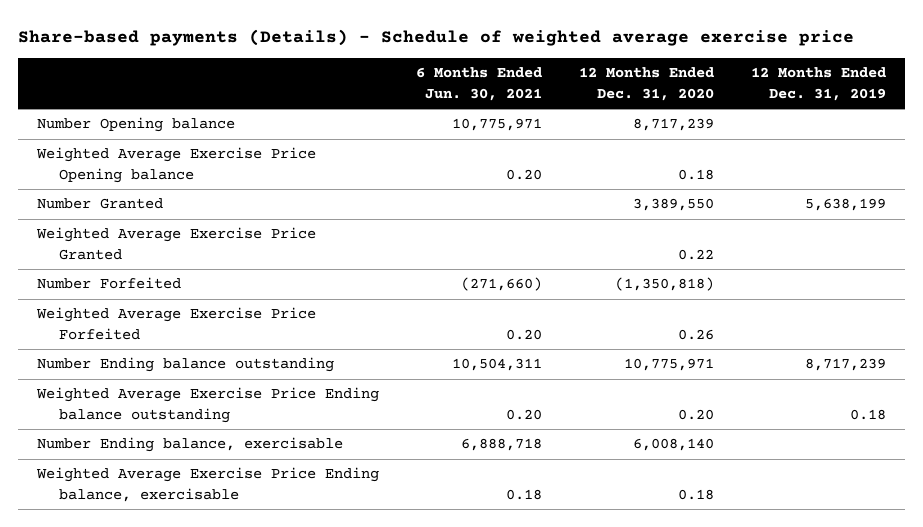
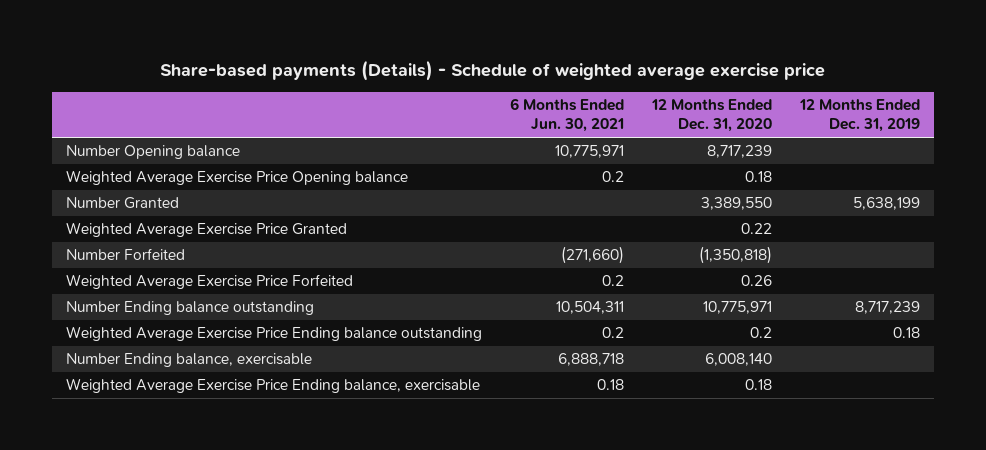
- Weighted Average Exercise Price Opening balance | 0.20 | 0.18 |
+ Weighted Average Exercise Price Opening balance | 0.2 | 0.18 |
- Weighted Average Exercise Price Forfeited | 0.20 | 0.26 |
+ Weighted Average Exercise Price Forfeited | 0.2 | 0.26 |
- Weighted Average Exercise Price Ending balance outstanding | 0.20 | 0.20 | 0.18
+ Weighted Average Exercise Price Ending balance outstanding | 0.2 | 0.2 | 0.18

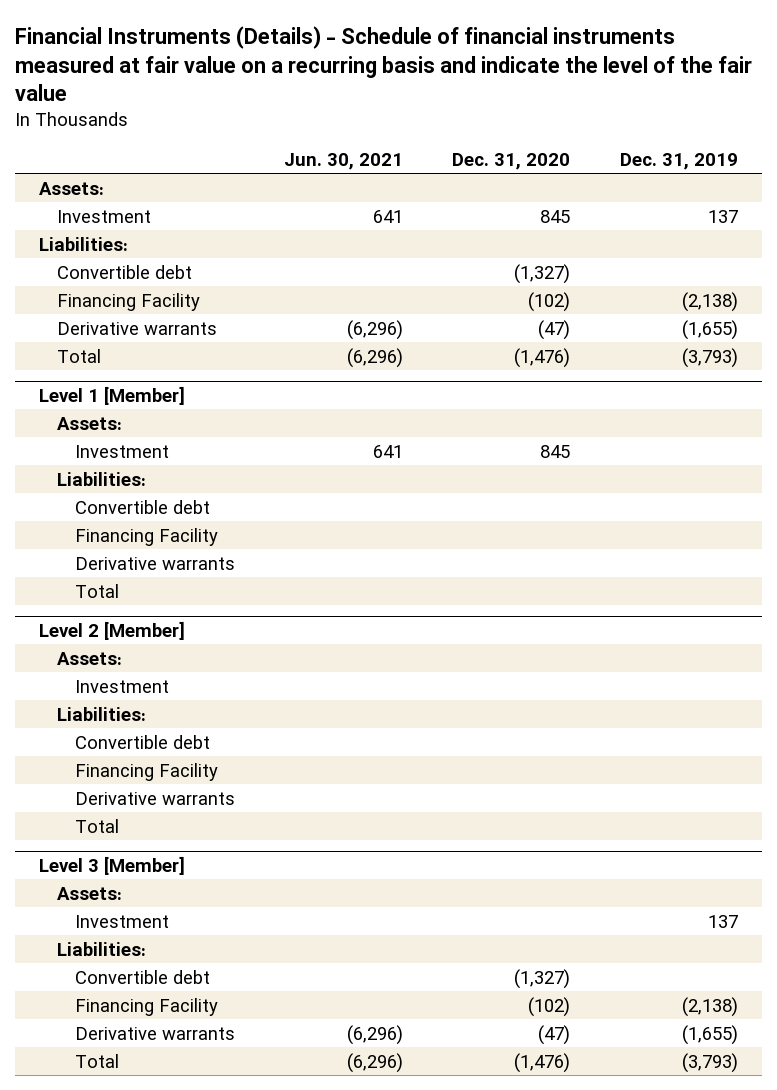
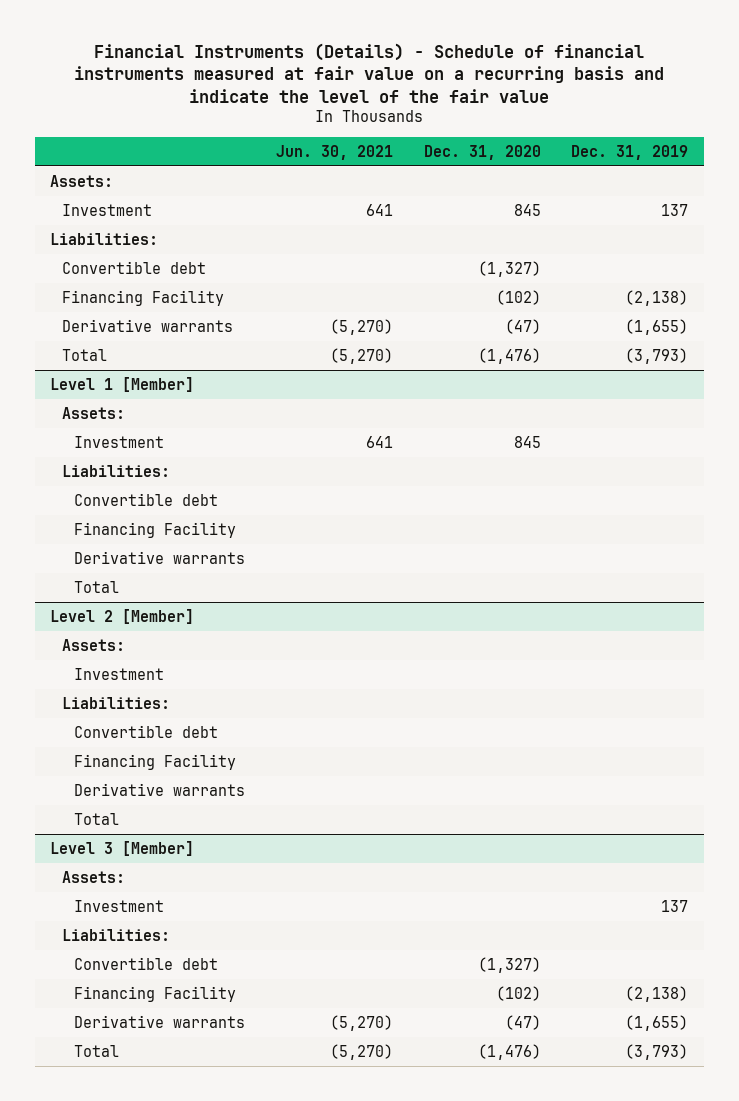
- Derivative warrants | (6,296) | (47) | (1,655)
- Total | (6,296) | (1,476) | (3,793)
+ Derivative warrants | (5,270) | (47) | (1,655)
+ Total | (5,270) | (1,476) | (3,793)
@ Level 3 [Member]
- Derivative warrants | (6,296) | (47) | (1,655)
- Total | (6,296) | (1,476) | (3,793)
+ Derivative warrants | (5,270) | (47) | (1,655)
+ Total | (5,270) | (1,476) | (3,793)

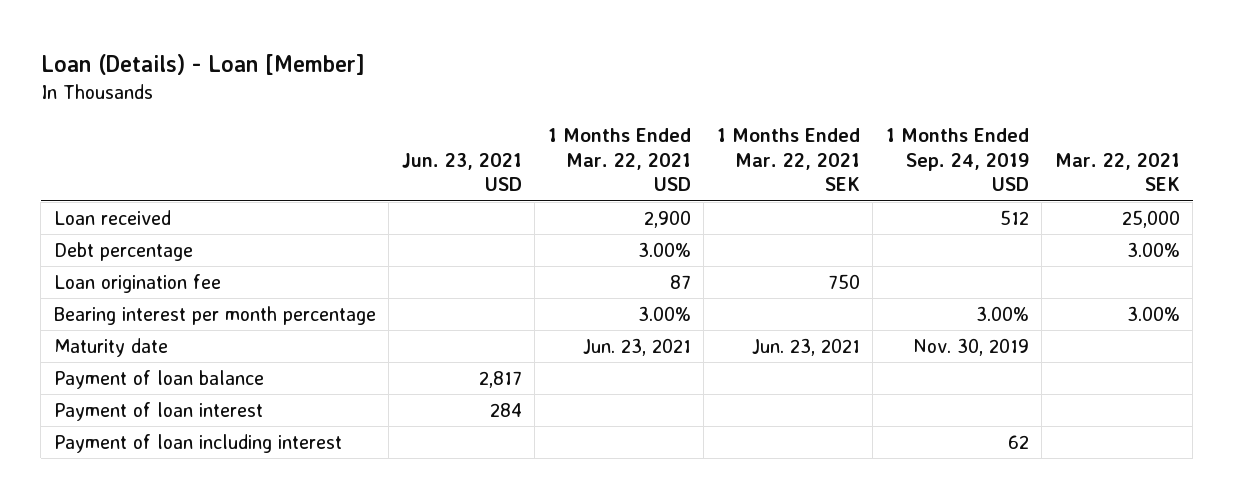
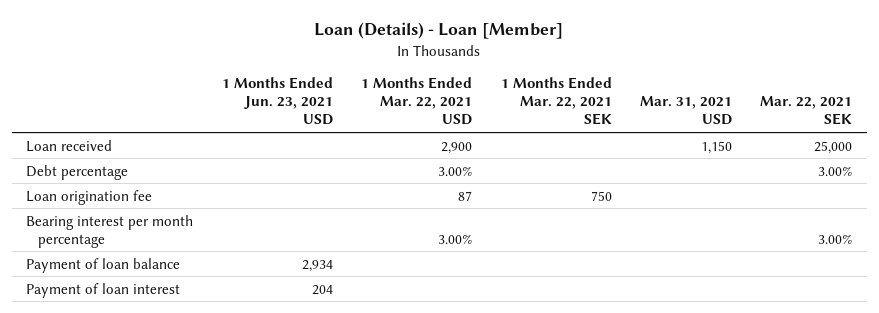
- | Jun. 23, 2021 USD | 1 Months Ended Mar. 22, 2021 USD | 1 Months Ended Mar. 22, 2021 SEK | 1 Months Ended Sep. 24, 2019 USD | Mar. 22, 2021 SEK
+ | 1 Months Ended Jun. 23, 2021 USD | 1 Months Ended Mar. 22, 2021 USD | 1 Months Ended Mar. 22, 2021 SEK | Mar. 31, 2021 USD | Mar. 22, 2021 SEK
- Maturity date | | Jun. 23, 2021 | Jun. 23, 2021 | Nov. 30, 2019 |
- Payment of loan including interest | | | | 62 |

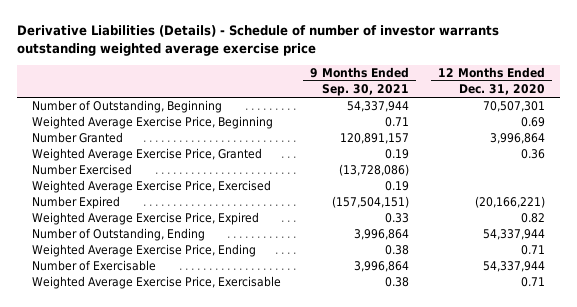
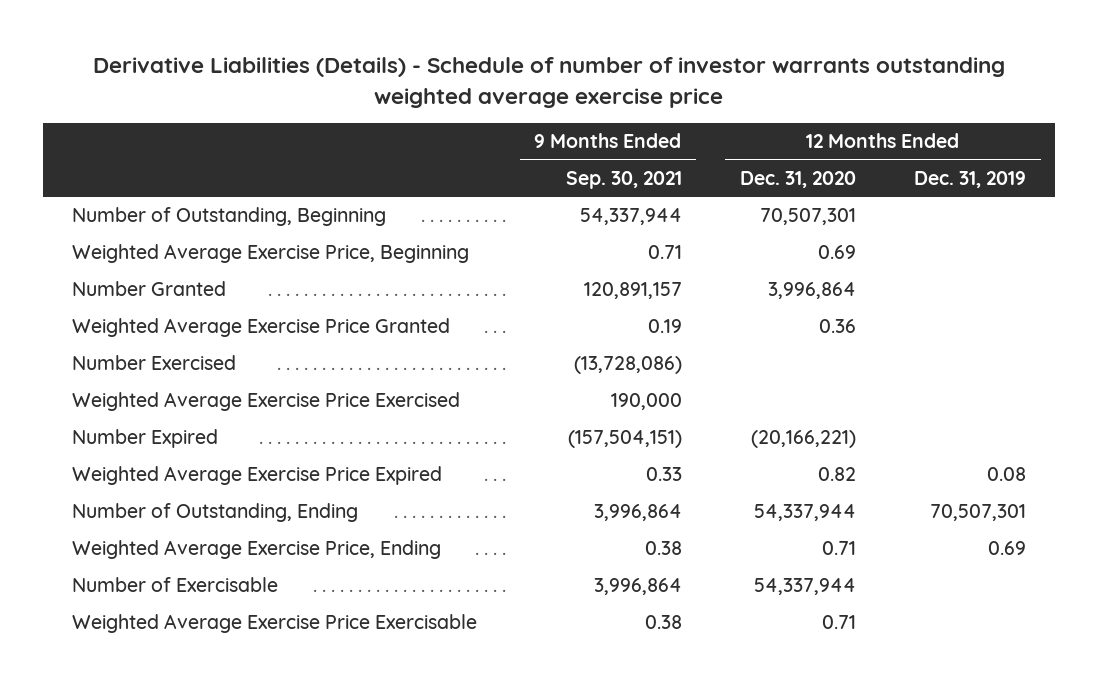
- | 9 Months Ended Sep. 30, 2021 | 12 Months Ended Dec. 31, 2020
+ | 9 Months Ended Sep. 30, 2021 | 12 Months Ended Dec. 31, 2020 | 12 Months Ended Dec. 31, 2019
- Weighted Average Exercise Price, Granted | 0.19 | 0.36
+ Weighted Average Exercise Price Granted | 0.19 | 0.36 |
- Weighted Average Exercise Price, Exercised | 0.19 |
+ Weighted Average Exercise Price Exercised | 190,000 | |
- Weighted Average Exercise Price, Expired | 0.33 | 0.82
+ Weighted Average Exercise Price Expired | 0.33 | 0.82 | 0.08
- Weighted Average Exercise Price, Exercisable | 0.38 | 0.71
+ Weighted Average Exercise Price Exercisable | 0.38 | 0.71 |

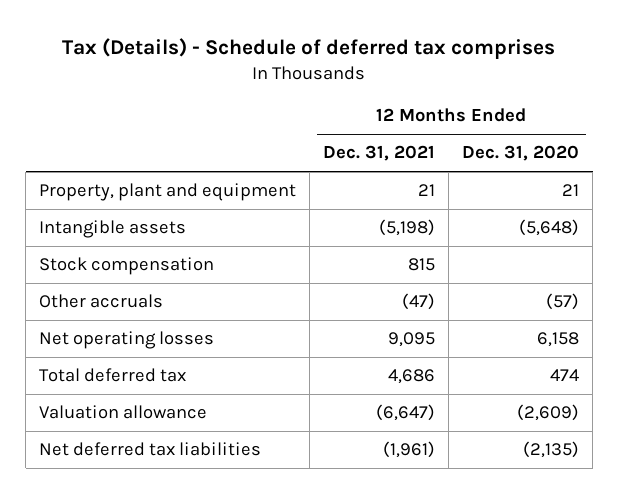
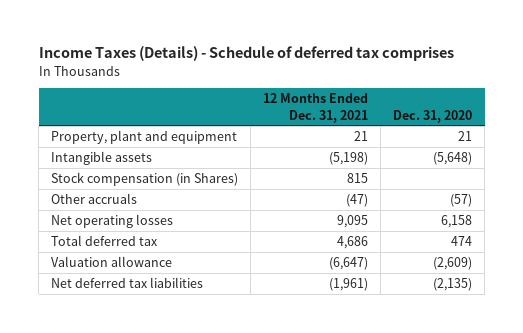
- Tax (Details) - Schedule of deferred tax comprises
+ Income Taxes (Details) - Schedule of deferred tax comprises
- | 12 Months Ended Dec. 31, 2021 | 12 Months Ended Dec. 31, 2020
+ | 12 Months Ended Dec. 31, 2021 | Dec. 31, 2020
- Stock compensation | 815 |
+ Stock compensation (in Shares) | 815 |

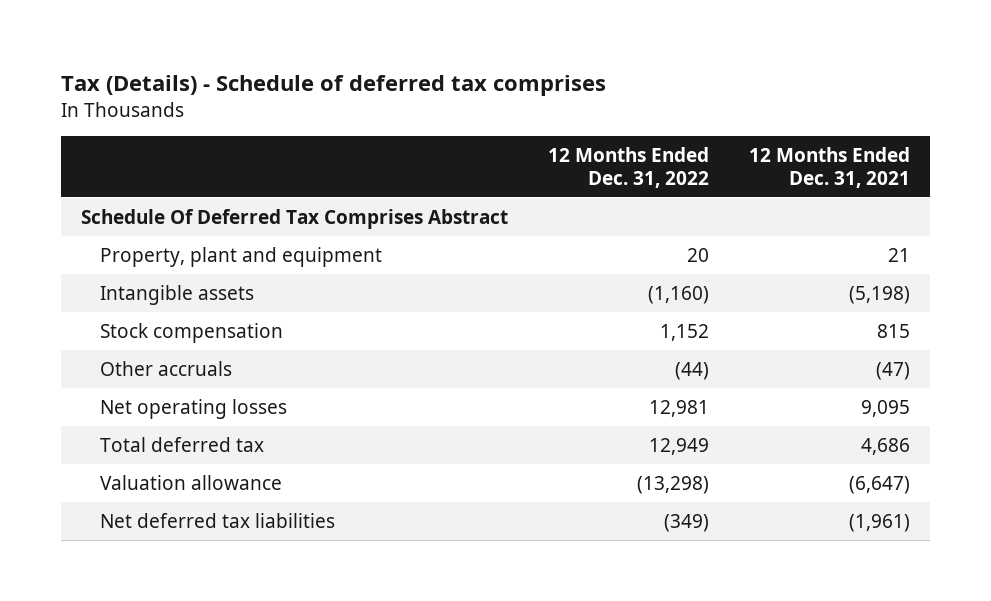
- Income Taxes (Details) - Schedule of deferred tax comprises
+ Tax (Details) - Schedule of deferred tax comprises
- | 12 Months Ended Dec. 31, 2021 | Dec. 31, 2020
+ | 12 Months Ended Dec. 31, 2022 | 12 Months Ended Dec. 31, 2021
+ Schedule Of Deferred Tax Comprises Abstract
- Stock compensation (in Shares) | 815 |
+ Stock compensation | 1,152 | 815

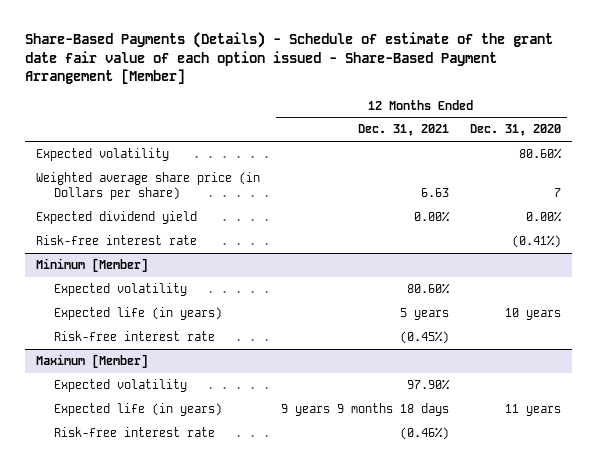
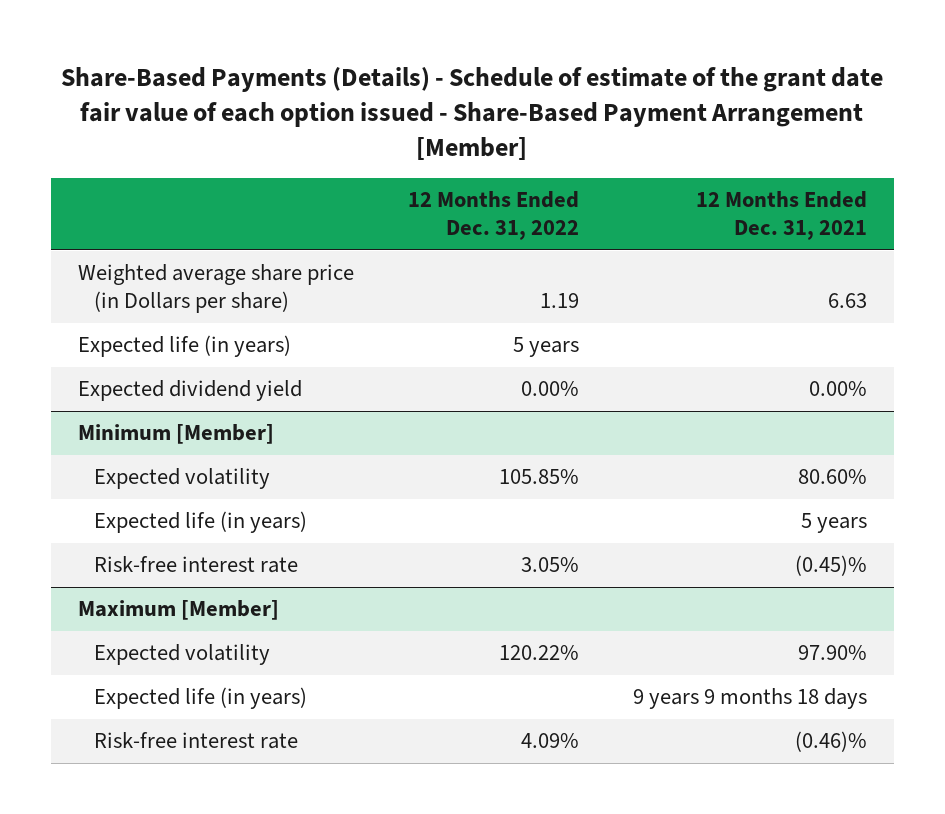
- | 12 Months Ended Dec. 31, 2021 | 12 Months Ended Dec. 31, 2020
+ | 12 Months Ended Dec. 31, 2022 | 12 Months Ended Dec. 31, 2021
- Expected volatility | | 80.60%
+ Expected life (in years) | 5 years |
- Risk-free interest rate | | (0.41%)
@ Minimum [Member]
- Risk-free interest rate | (0.45%) |
+ Risk-free interest rate | 3.05% | (0.45)%
@ Maximum [Member]
- Risk-free interest rate | (0.46%) |
+ Risk-free interest rate | 4.09% | (0.46)%

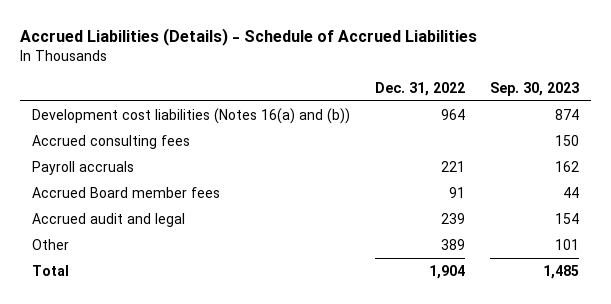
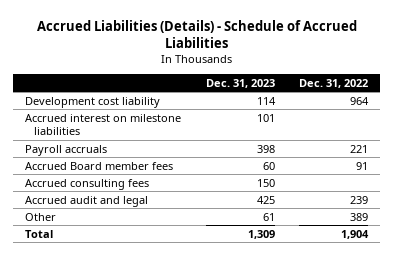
- | Dec. 31, 2022 | Sep. 30, 2023
+ | Dec. 31, 2023 | Dec. 31, 2022
- Development cost liabilities (Notes 16(a) and (b)) | 964 | 874
+ Development cost liability | 114 | 964
+ Accrued interest on milestone liabilities | 101 |
moved down: Accrued consulting fees | 150 |

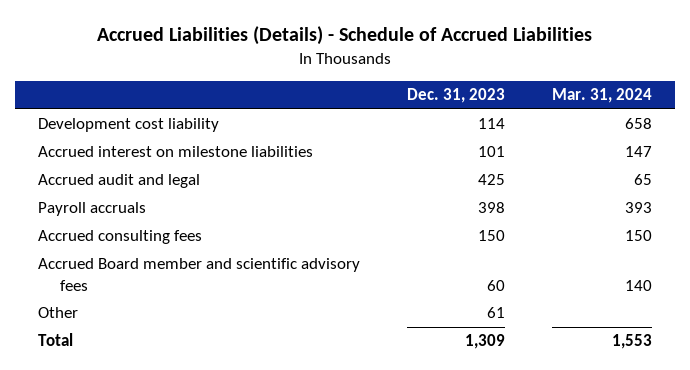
- | Dec. 31, 2023 | Dec. 31, 2022
+ | Dec. 31, 2023 | Mar. 31, 2024
moved up: Accrued audit and legal | 425 | 65
- Accrued Board member fees | 60 | 91
+ Accrued Board member and scientific advisory fees | 60 | 140

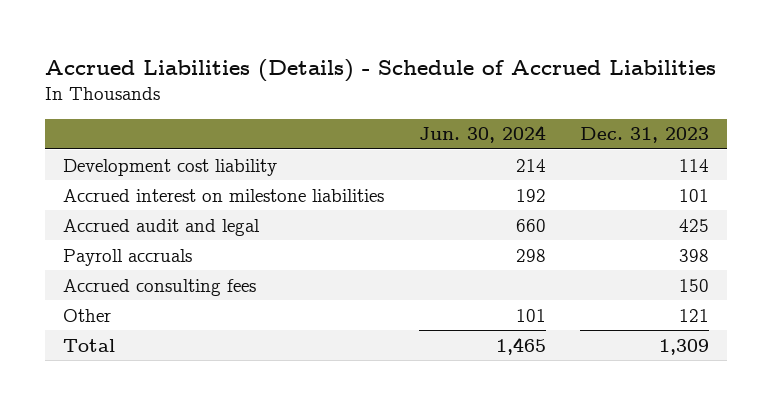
- | Dec. 31, 2023 | Mar. 31, 2024
+ | Jun. 30, 2024 | Dec. 31, 2023
- Accrued Board member and scientific advisory fees | 60 | 140
- Other | 61 |
+ Other | 101 | 121

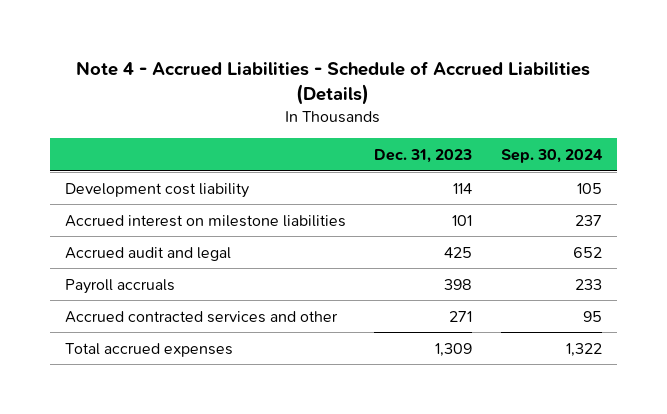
- Accrued Liabilities (Details) - Schedule of Accrued Liabilities
+ Note 4 - Accrued Liabilities - Schedule of Accrued Liabilities (Details)
- | Jun. 30, 2024 | Dec. 31, 2023
+ | Dec. 31, 2023 | Sep. 30, 2024
- Accrued consulting fees | | 150
- Other | 101 | 121
- Total | 1,465 | 1,309
+ Accrued contracted services and other | 271 | 95
+ Total accrued expenses | 1,309 | 1,322

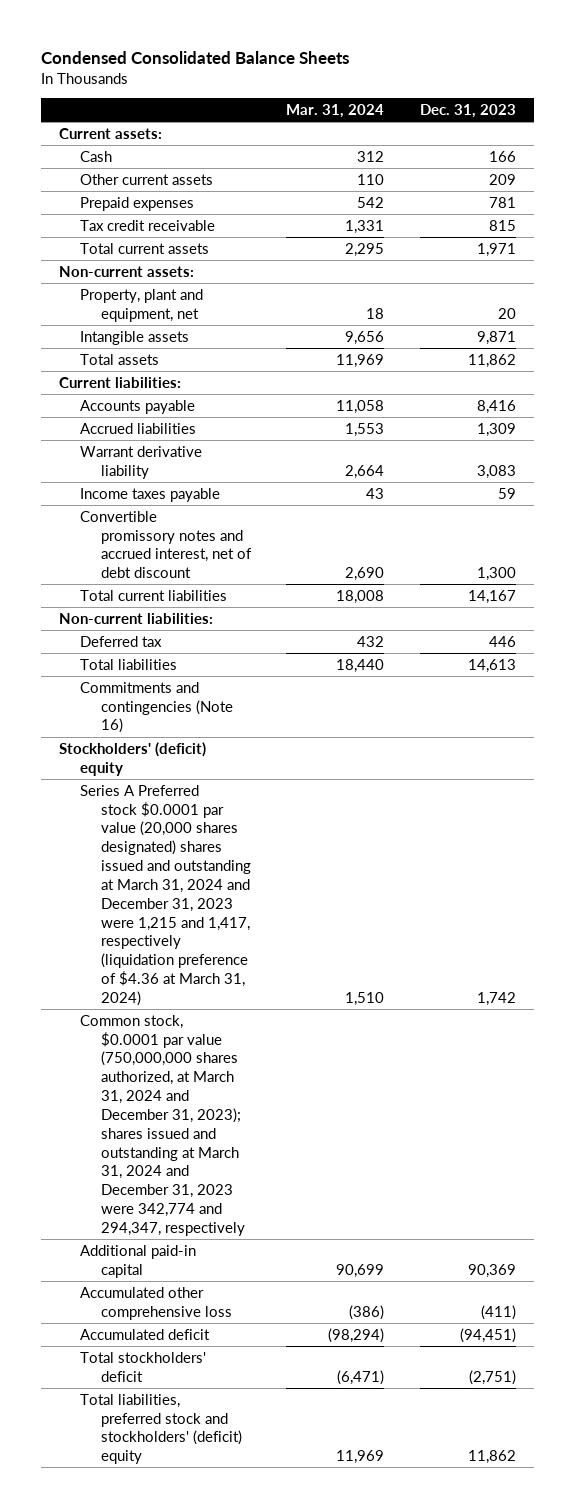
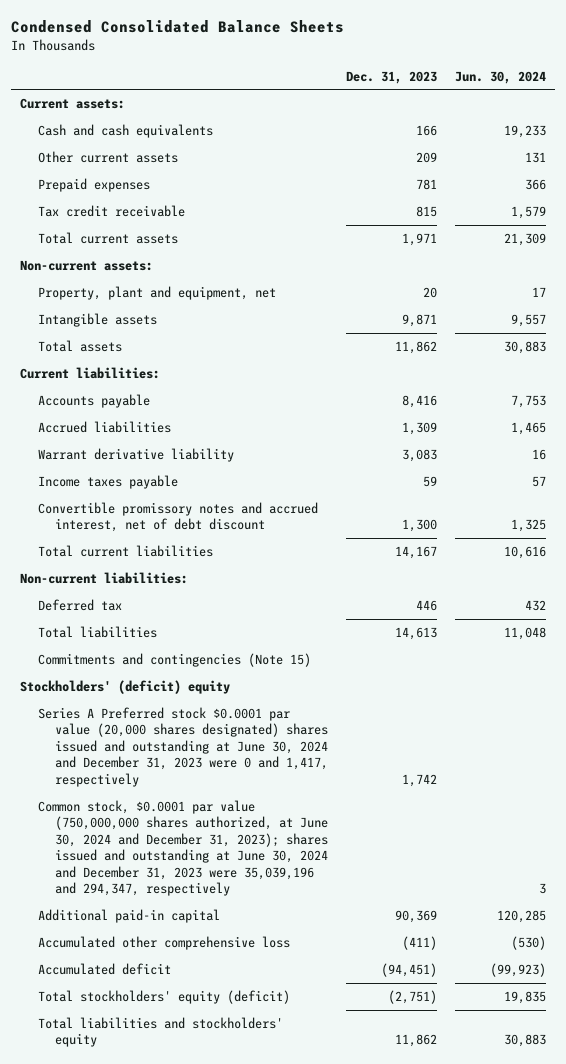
- | Mar. 31, 2024 | Dec. 31, 2023
+ | Dec. 31, 2023 | Jun. 30, 2024
- Cash | 312 | 166
+ Cash and cash equivalents | 166 | 19,233
- Commitments and contingencies (Note 16)
+ Commitments and contingencies (Note 15)
- Series A Preferred stock $0.0001 par value (20,000 shares designated) shares issued and outstanding at March 31, 2024 and December 31, 2023 were 1,215 and 1,417, respectively (liquidation preference of $4.36 at March 31, 2024) | 1,510 | 1,742
- Common stock, $0.0001 par value (750,000,000 shares authorized, at March 31, 2024 and December 31, 2023); shares issued and outstanding at March 31, 2024 and December 31, 2023 were 342,774 and 294,347, respectively
+ Series A Preferred stock $0.0001 par value (20,000 shares designated) shares issued and outstanding at June 30, 2024 and December 31, 2023 were 0 and 1,417, respectively | 1,742 |
+ Common stock, $0.0001 par value (750,000,000 shares authorized, at June 30, 2024 and December 31, 2023); shares issued and outstanding at June 30, 2024 and December 31, 2023 were 35,039,196 and 294,347, respectively | | 3
- Total stockholders' deficit | (6,471) | (2,751)
- Total liabilities, preferred stock and stockholders' (deficit) equity | 11,969 | 11,862
+ Total stockholders' equity (deficit) | (2,751) | 19,835
+ Total liabilities and stockholders' equity | 11,862 | 30,883

